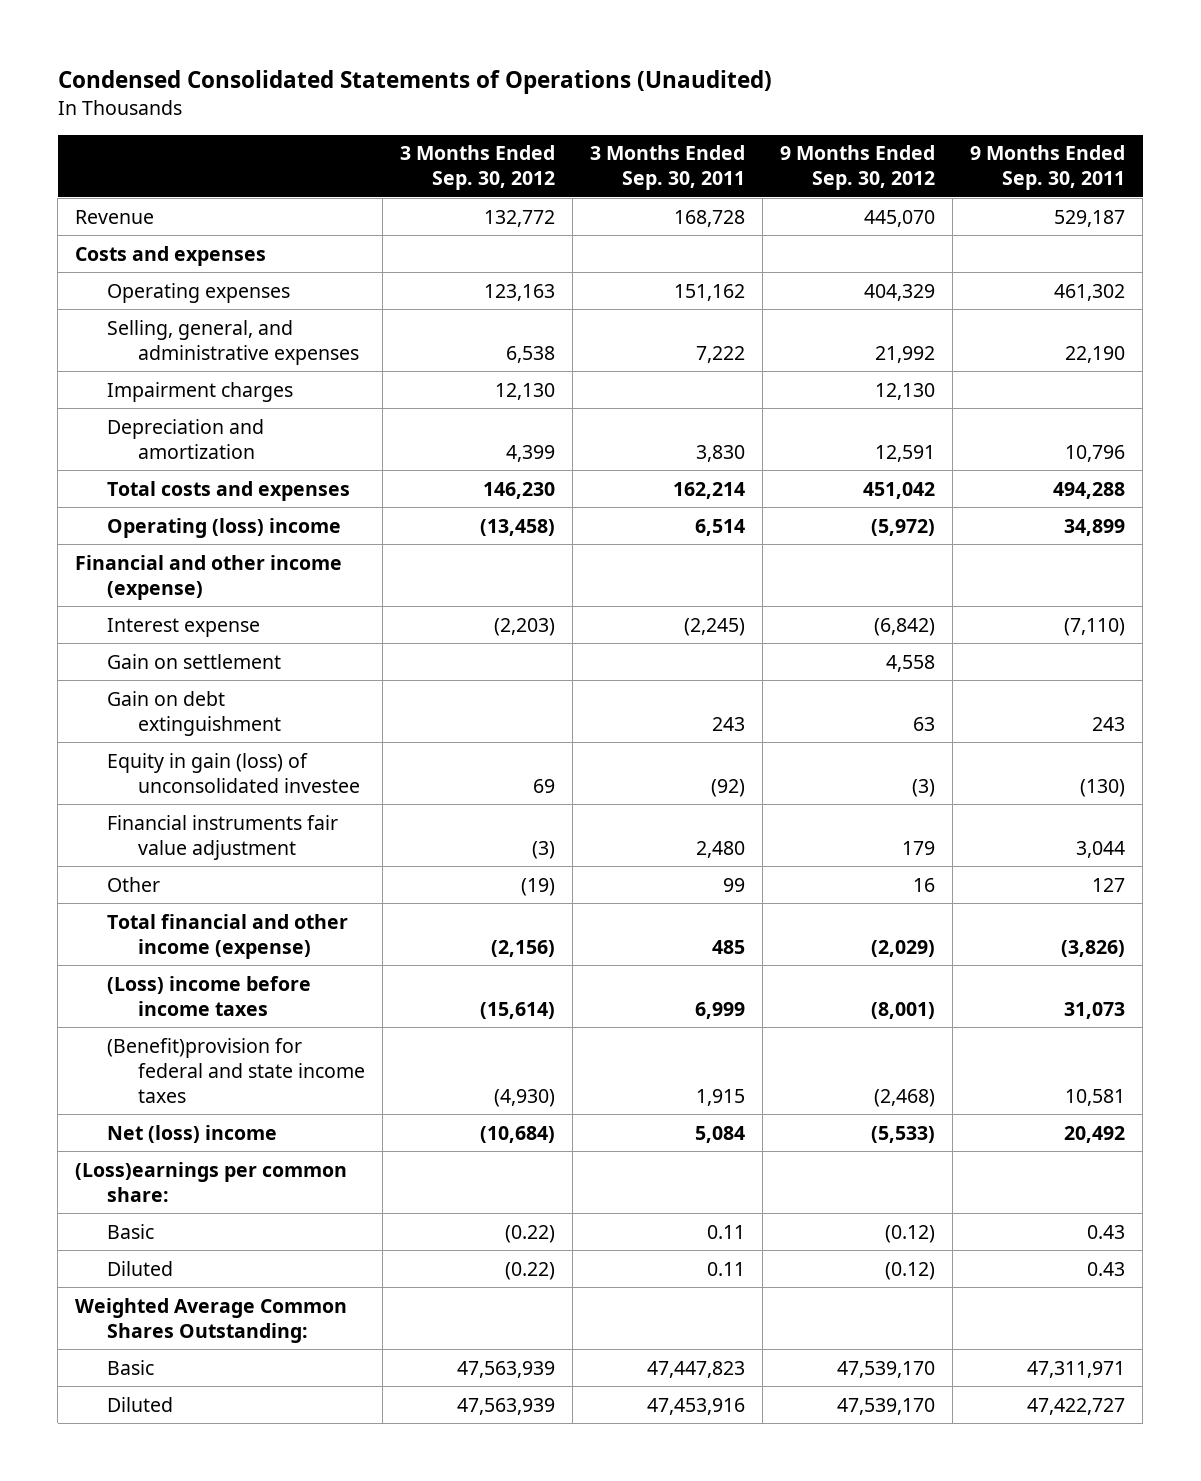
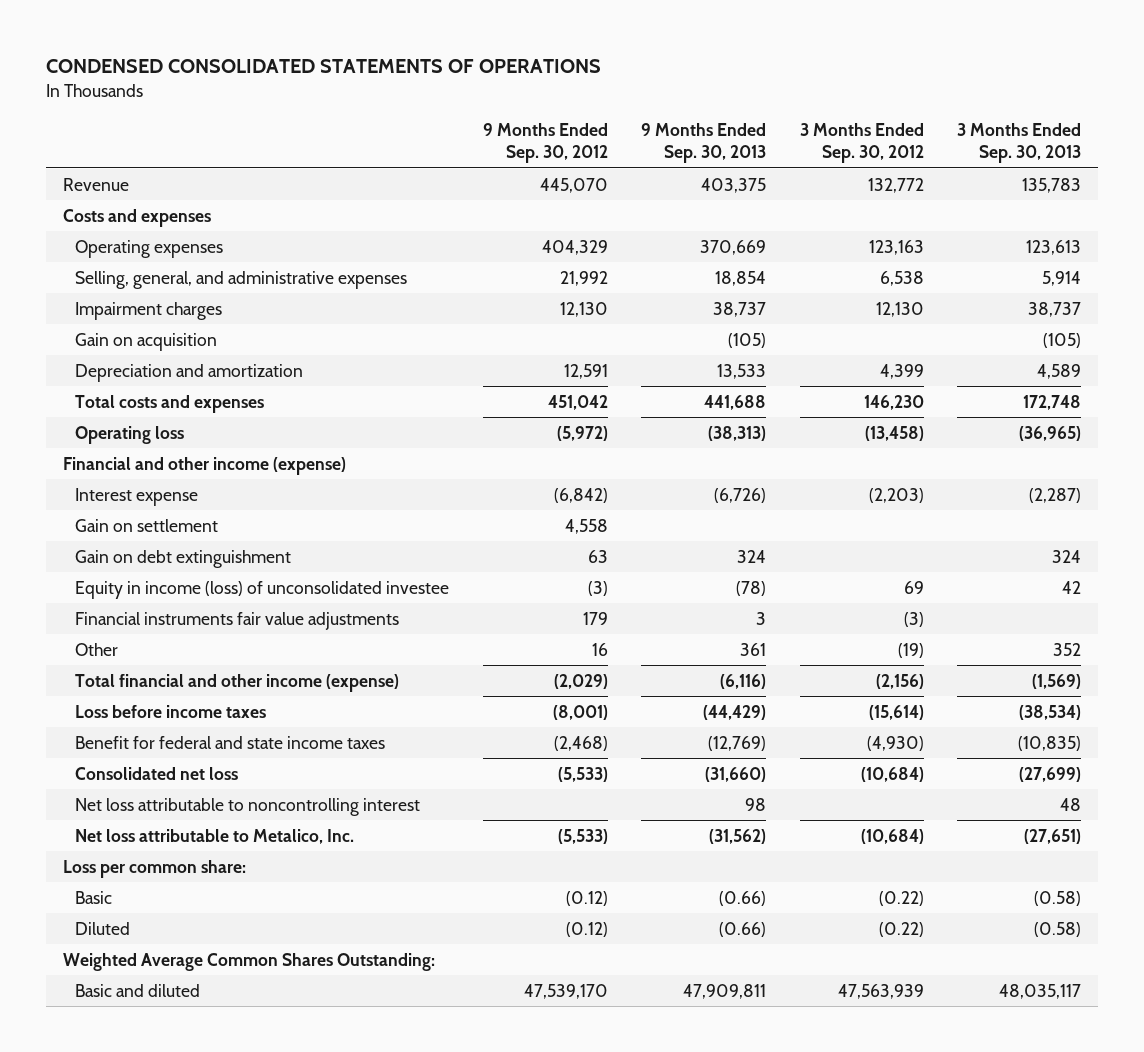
- Condensed Consolidated Statements of Operations (Unaudited)
+ CONDENSED CONSOLIDATED STATEMENTS OF OPERATIONS
- | 3 Months Ended Sep. 30, 2012 | 3 Months Ended Sep. 30, 2011 | 9 Months Ended Sep. 30, 2012 | 9 Months Ended Sep. 30, 2011
+ | 9 Months Ended Sep. 30, 2012 | 9 Months Ended Sep. 30, 2013 | 3 Months Ended Sep. 30, 2012 | 3 Months Ended Sep. 30, 2013
+ Gain on acquisition | | (105) | | (105)
- Operating (loss) income | (13,458) | 6,514 | (5,972) | 34,899
+ Operating loss | (5,972) | (38,313) | (13,458) | (36,965)
- Equity in gain (loss) of unconsolidated investee | 69 | (92) | (3) | (130)
- Financial instruments fair value adjustment | (3) | 2,480 | 179 | 3,044
+ Equity in income (loss) of unconsolidated investee | (3) | (78) | 69 | 42
+ Financial instruments fair value adjustments | 179 | 3 | (3) |
- (Loss) income before income taxes | (15,614) | 6,999 | (8,001) | 31,073
- (Benefit)provision for federal and state income taxes | (4,930) | 1,915 | (2,468) | 10,581
- Net (loss) income | (10,684) | 5,084 | (5,533) | 20,492
- (Loss)earnings per common share:
+ Loss before income taxes | (8,001) | (44,429) | (15,614) | (38,534)
+ Benefit for federal and state income taxes | (2,468) | (12,769) | (4,930) | (10,835)
+ Consolidated net loss | (5,533) | (31,660) | (10,684) | (27,699)
+ Net loss attributable to noncontrolling interest | | 98 | | 48
+ Net loss attributable to Metalico, Inc. | (5,533) | (31,562) | (10,684) | (27,651)
+ Loss per common share:
- Basic | 47,563,939 | 47,447,823 | 47,539,170 | 47,311,971
- Diluted | 47,563,939 | 47,453,916 | 47,539,170 | 47,422,727
+ Basic and diluted | 47,539,170 | 47,909,811 | 47,563,939 | 48,035,117

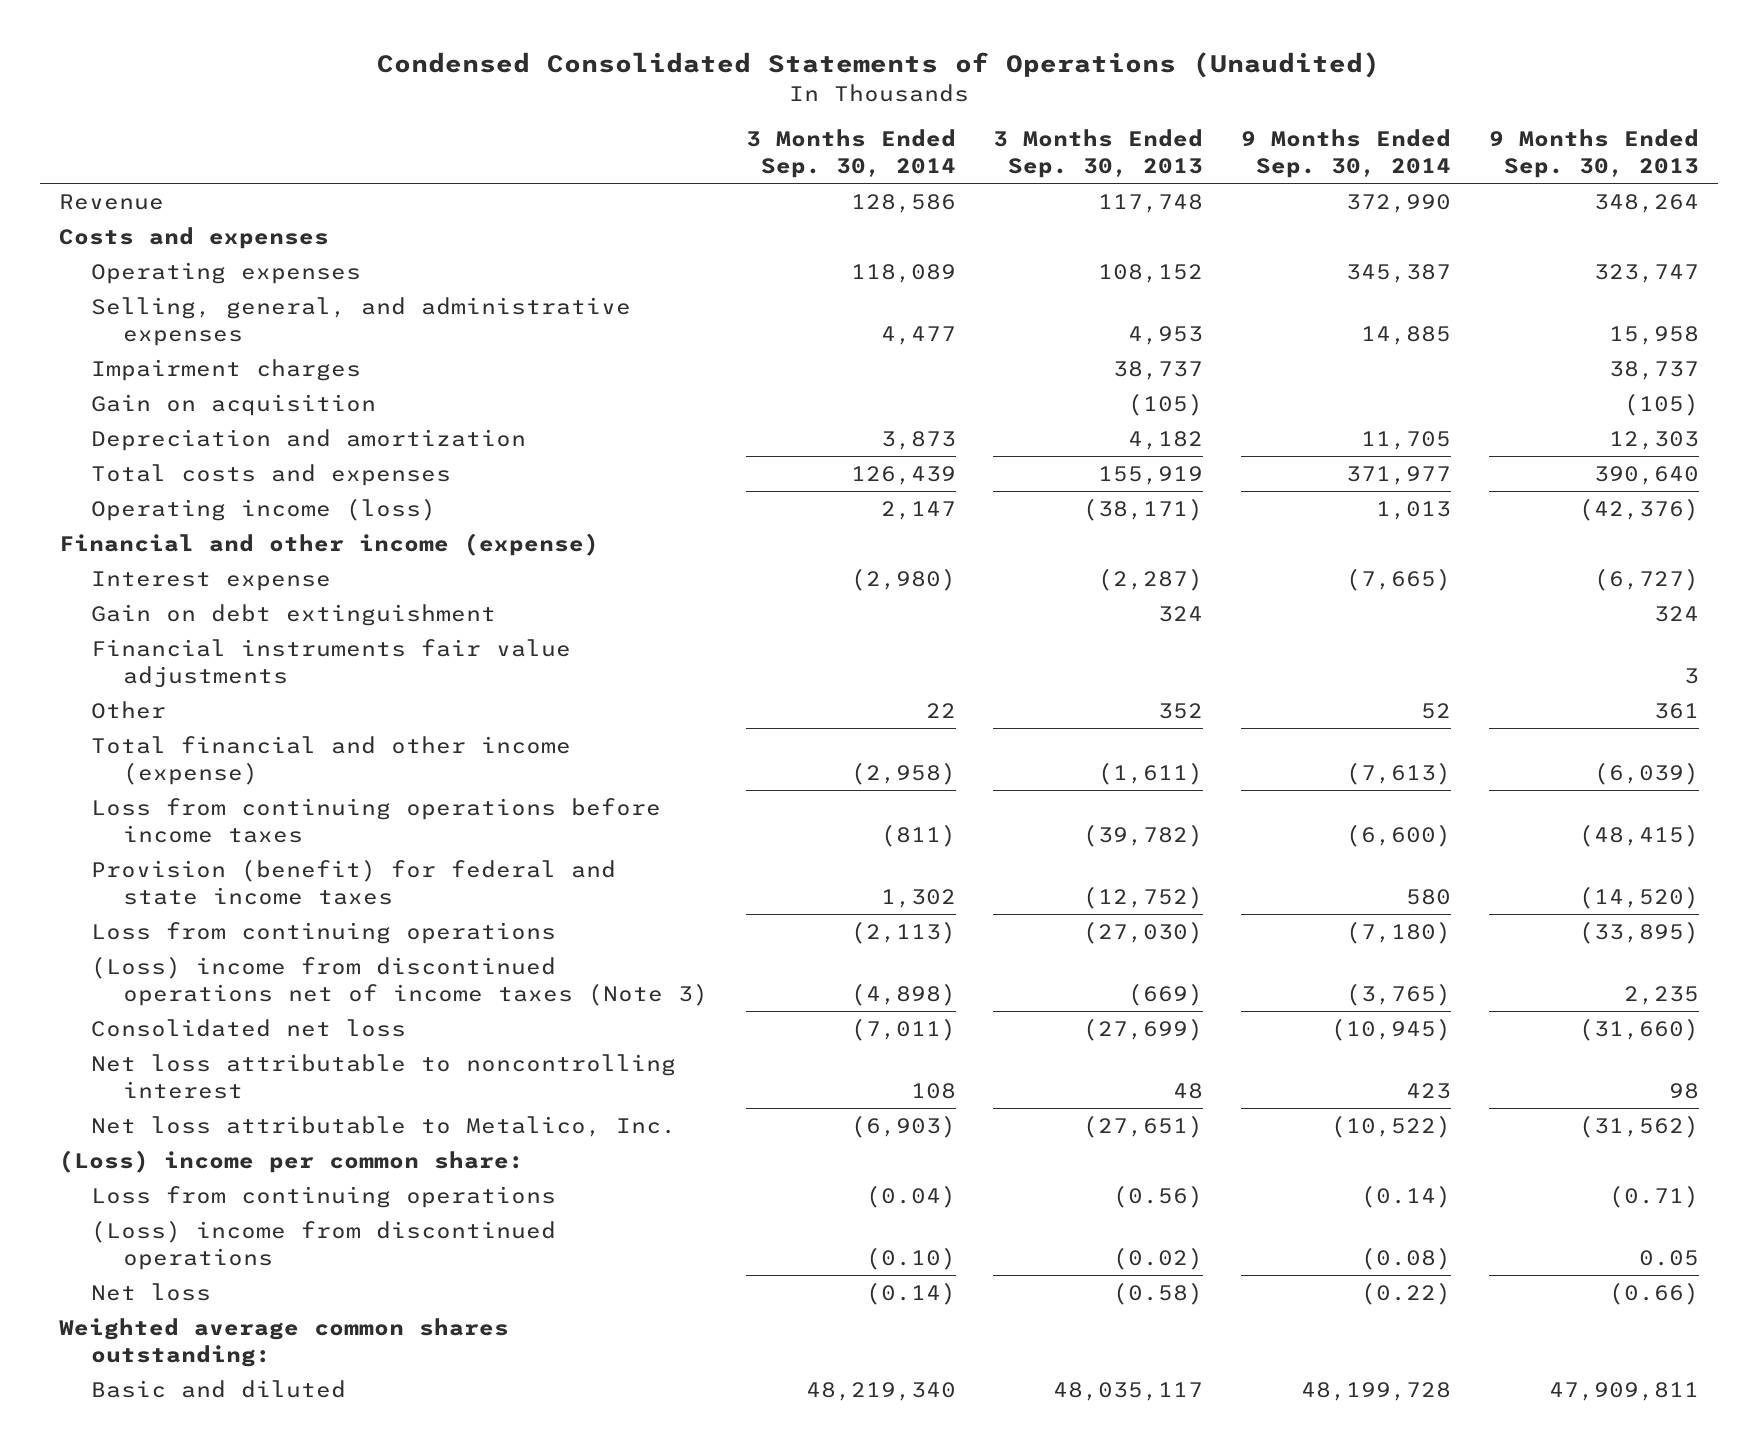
- CONDENSED CONSOLIDATED STATEMENTS OF OPERATIONS
+ Condensed Consolidated Statements of Operations (Unaudited)
- | 9 Months Ended Sep. 30, 2012 | 9 Months Ended Sep. 30, 2013 | 3 Months Ended Sep. 30, 2012 | 3 Months Ended Sep. 30, 2013
+ | 3 Months Ended Sep. 30, 2014 | 3 Months Ended Sep. 30, 2013 | 9 Months Ended Sep. 30, 2014 | 9 Months Ended Sep. 30, 2013
- Revenue | 445,070 | 403,375 | 132,772 | 135,783
+ Revenue | 128,586 | 117,748 | 372,990 | 348,264
- Operating expenses | 404,329 | 370,669 | 123,163 | 123,613
- Selling, general, and administrative expenses | 21,992 | 18,854 | 6,538 | 5,914
+ Operating expenses | 118,089 | 108,152 | 345,387 | 323,747
+ Selling, general, and administrative expenses | 4,477 | 4,953 | 14,885 | 15,958
- Depreciation and amortization | 12,591 | 13,533 | 4,399 | 4,589
- Total costs and expenses | 451,042 | 441,688 | 146,230 | 172,748
- Operating loss | (5,972) | (38,313) | (13,458) | (36,965)
+ Depreciation and amortization | 3,873 | 4,182 | 11,705 | 12,303
+ Total costs and expenses | 126,439 | 155,919 | 371,977 | 390,640
+ Operating income (loss) | 2,147 | (38,171) | 1,013 | (42,376)
- Interest expense | (6,842) | (6,726) | (2,203) | (2,287)
- Gain on settlement | 4,558 | | |
+ Interest expense | (2,980) | (2,287) | (7,665) | (6,727)
- Equity in income (loss) of unconsolidated investee | (3) | (78) | 69 | 42
- Total financial and other income (expense) | (2,029) | (6,116) | (2,156) | (1,569)
- Loss before income taxes | (8,001) | (44,429) | (15,614) | (38,534)
- Benefit for federal and state income taxes | (2,468) | (12,769) | (4,930) | (10,835)
+ Total financial and other income (expense) | (2,958) | (1,611) | (7,613) | (6,039)
+ Loss from continuing operations before income taxes | (811) | (39,782) | (6,600) | (48,415)
+ Provision (benefit) for federal and state income taxes | 1,302 | (12,752) | 580 | (14,520)
+ Loss from continuing operations | (2,113) | (27,030) | (7,180) | (33,895)
+ (Loss) income from discontinued operations net of income taxes (Note 3) | (4,898) | (669) | (3,765) | 2,235
- Loss per common share:
- Basic | (0.12) | (0.66) | (0.22) | (0.58)
- Diluted | (0.12) | (0.66) | (0.22) | (0.58)
- Weighted Average Common Shares Outstanding:
+ (Loss) income per common share:
+ Loss from continuing operations | (0.04) | (0.56) | (0.14) | (0.71)
+ (Loss) income from discontinued operations | (0.10) | (0.02) | (0.08) | 0.05
+ Net loss | (0.14) | (0.58) | (0.22) | (0.66)
+ Weighted average common shares outstanding:

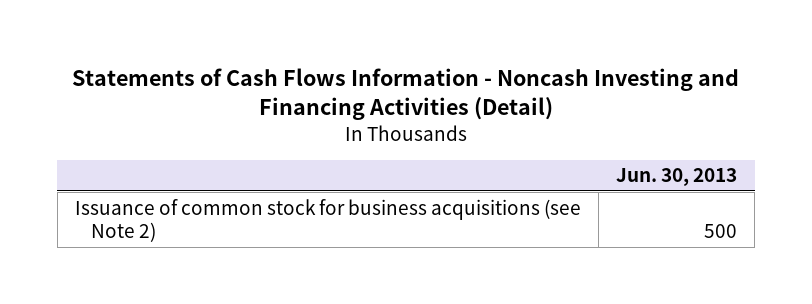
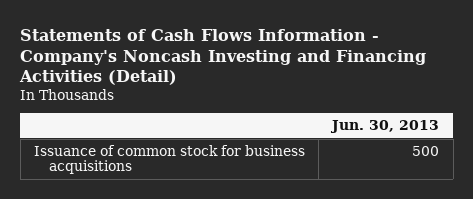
- Statements of Cash Flows Information - Noncash Investing and Financing Activities (Detail)
+ Statements of Cash Flows Information - Company's Noncash Investing and Financing Activities (Detail)
- Issuance of common stock for business acquisitions (see Note 2) | 500
+ Issuance of common stock for business acquisitions | 500

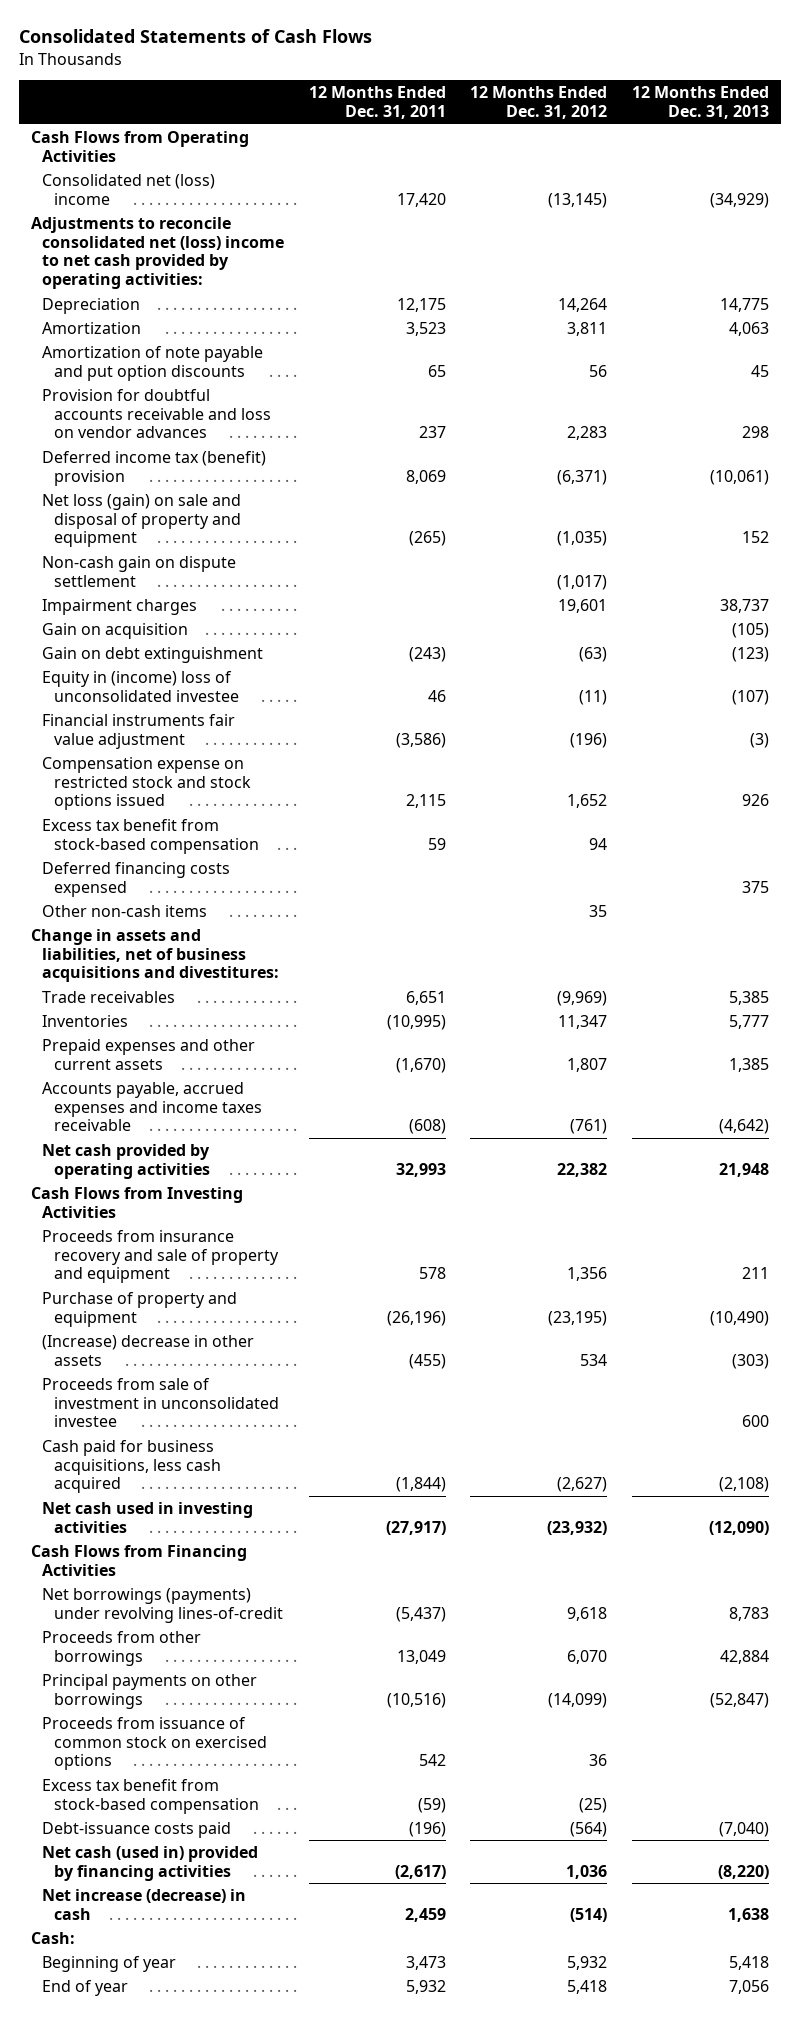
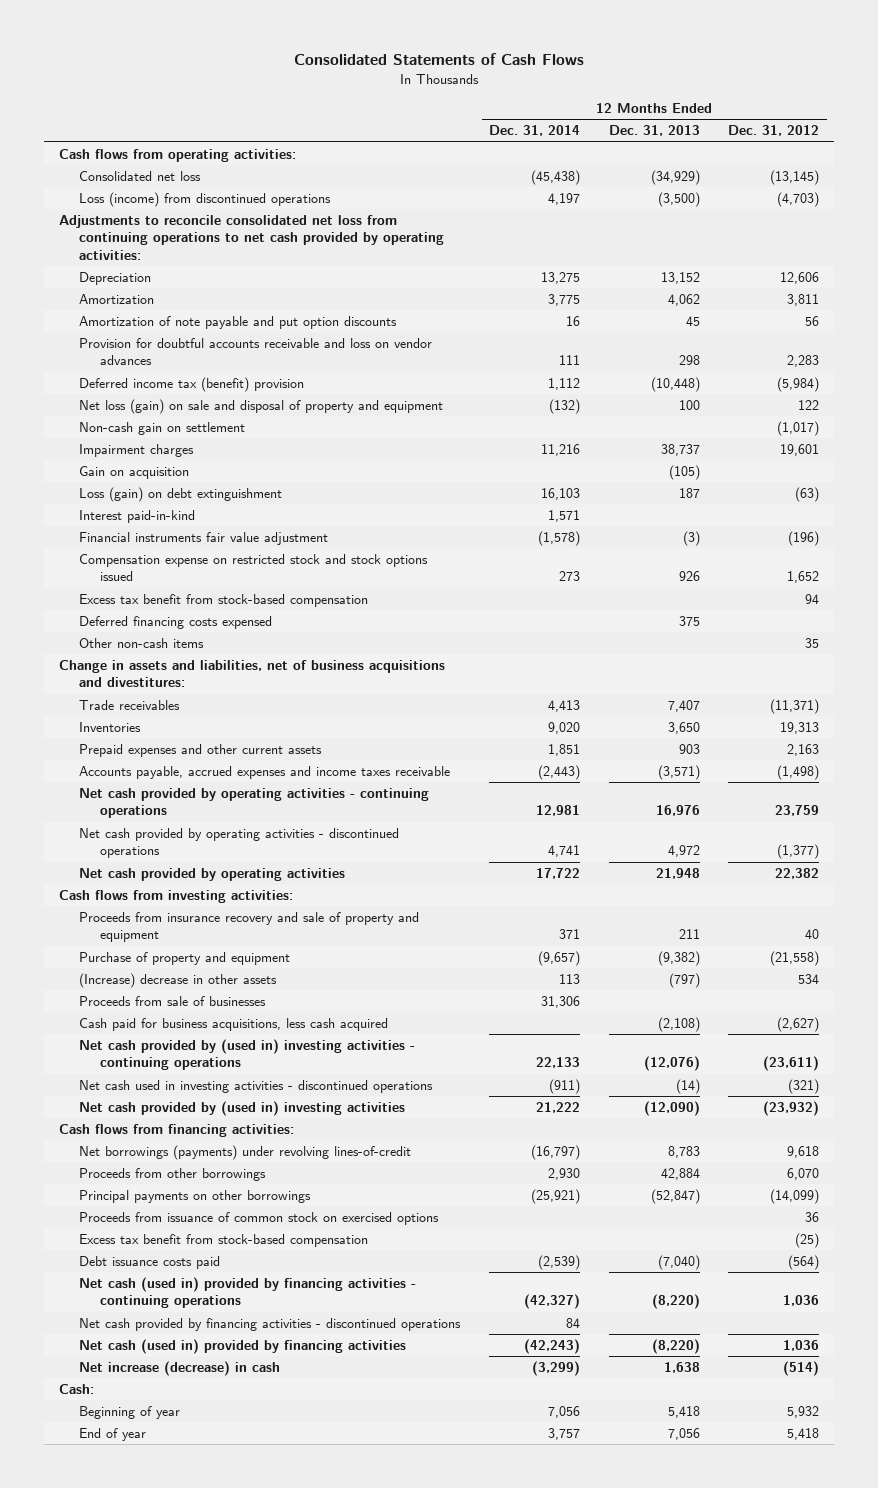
- | 12 Months Ended Dec. 31, 2011 | 12 Months Ended Dec. 31, 2012 | 12 Months Ended Dec. 31, 2013
+ | 12 Months Ended Dec. 31, 2014 | 12 Months Ended Dec. 31, 2013 | 12 Months Ended Dec. 31, 2012
- Cash Flows from Operating Activities
- Consolidated net (loss) income | 17,420 | (13,145) | (34,929)
- Adjustments to reconcile consolidated net (loss) income to net cash provided by operating activities:
- Depreciation | 12,175 | 14,264 | 14,775
- Amortization | 3,523 | 3,811 | 4,063
+ Cash flows from operating activities:
+ Consolidated net loss | (45,438) | (34,929) | (13,145)
+ Loss (income) from discontinued operations | 4,197 | (3,500) | (4,703)
+ Adjustments to reconcile consolidated net loss from continuing operations to net cash provided by operating activities:
+ Depreciation | 13,275 | 13,152 | 12,606
+ Amortization | 3,775 | 4,062 | 3,811
- Deferred income tax (benefit) provision | 8,069 | (6,371) | (10,061)
- Net loss (gain) on sale and disposal of property and equipment | (265) | (1,035) | 152
- Non-cash gain on dispute settlement | | (1,017) |
+ Deferred income tax (benefit) provision | 1,112 | (10,448) | (5,984)
+ Net loss (gain) on sale and disposal of property and equipment | (132) | 100 | 122
+ Non-cash gain on settlement | | | (1,017)
- Gain on debt extinguishment | (243) | (63) | (123)
- Equity in (income) loss of unconsolidated investee | 46 | (11) | (107)
+ Loss (gain) on debt extinguishment | 16,103 | 187 | (63)
+ Interest paid-in-kind | 1,571 | |
- Trade receivables | 6,651 | (9,969) | 5,385
- Inventories | (10,995) | 11,347 | 5,777
- Prepaid expenses and other current assets | (1,670) | 1,807 | 1,385
- Accounts payable, accrued expenses and income taxes receivable | (608) | (761) | (4,642)
+ Trade receivables | 4,413 | 7,407 | (11,371)
+ Inventories | 9,020 | 3,650 | 19,313
+ Prepaid expenses and other current assets | 1,851 | 903 | 2,163
+ Accounts payable, accrued expenses and income taxes receivable | (2,443) | (3,571) | (1,498)
+ Net cash provided by operating activities - continuing operations | 12,981 | 16,976 | 23,759
+ Net cash provided by operating activities - discontinued operations | 4,741 | 4,972 | (1,377)
- Cash Flows from Investing Activities
- Proceeds from insurance recovery and sale of property and equipment | 578 | 1,356 | 211
- Purchase of property and equipment | (26,196) | (23,195) | (10,490)
- (Increase) decrease in other assets | (455) | 534 | (303)
- Proceeds from sale of investment in unconsolidated investee | | | 600
+ Cash flows from investing activities:
+ Proceeds from insurance recovery and sale of property and equipment | 371 | 211 | 40
+ Purchase of property and equipment | (9,657) | (9,382) | (21,558)
+ (Increase) decrease in other assets | 113 | (797) | 534
+ Proceeds from sale of businesses | 31,306 | |
- Net cash used in investing activities | (27,917) | (23,932) | (12,090)
- Cash Flows from Financing Activities
+ Net cash provided by (used in) investing activities - continuing operations | 22,133 | (12,076) | (23,611)
+ Net cash used in investing activities - discontinued operations | (911) | (14) | (321)
+ Net cash provided by (used in) investing activities | 21,222 | (12,090) | (23,932)
+ Cash flows from financing activities:
- Debt-issuance costs paid | (196) | (564) | (7,040)
+ Debt issuance costs paid | (2,539) | (7,040) | (564)
+ Net cash (used in) provided by financing activities - continuing operations | (42,327) | (8,220) | 1,036
+ Net cash provided by financing activities - discontinued operations | 84 | |

